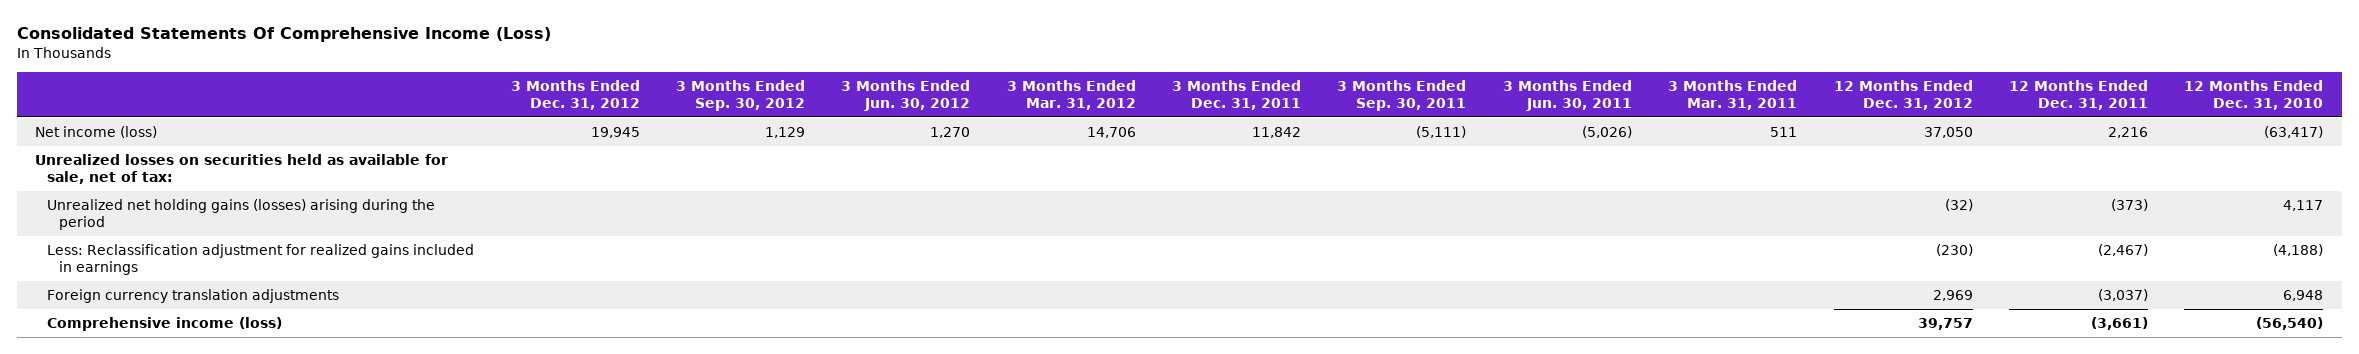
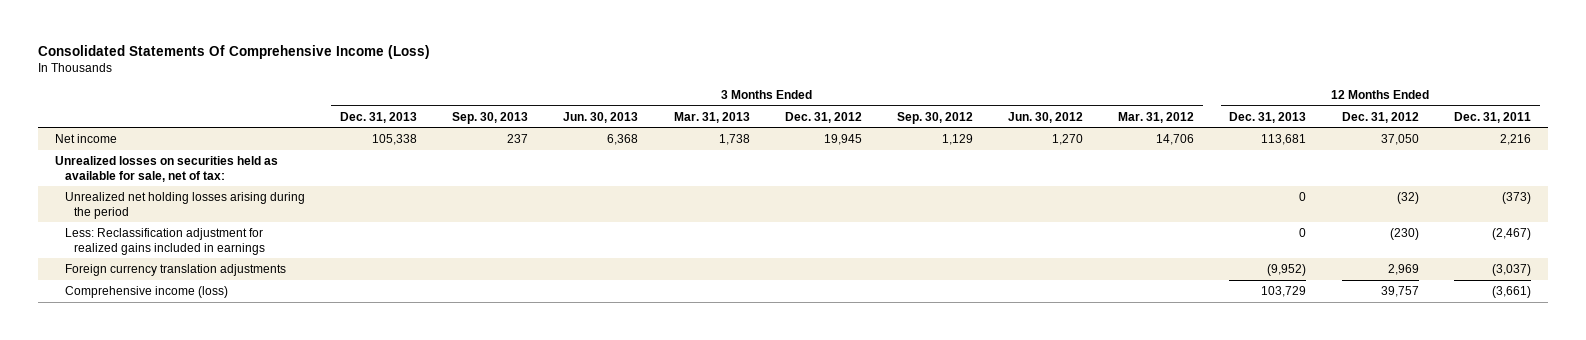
- | 3 Months Ended Dec. 31, 2012 | 3 Months Ended Sep. 30, 2012 | 3 Months Ended Jun. 30, 2012 | 3 Months Ended Mar. 31, 2012 | 3 Months Ended Dec. 31, 2011 | 3 Months Ended Sep. 30, 2011 | 3 Months Ended Jun. 30, 2011 | 3 Months Ended Mar. 31, 2011 | 12 Months Ended Dec. 31, 2012 | 12 Months Ended Dec. 31, 2011 | 12 Months Ended Dec. 31, 2010
+ | 3 Months Ended Dec. 31, 2013 | 3 Months Ended Sep. 30, 2013 | 3 Months Ended Jun. 30, 2013 | 3 Months Ended Mar. 31, 2013 | 3 Months Ended Dec. 31, 2012 | 3 Months Ended Sep. 30, 2012 | 3 Months Ended Jun. 30, 2012 | 3 Months Ended Mar. 31, 2012 | 12 Months Ended Dec. 31, 2013 | 12 Months Ended Dec. 31, 2012 | 12 Months Ended Dec. 31, 2011
- Net income (loss) | 19,945 | 1,129 | 1,270 | 14,706 | 11,842 | (5,111) | (5,026) | 511 | 37,050 | 2,216 | (63,417)
+ Net income | 105,338 | 237 | 6,368 | 1,738 | 19,945 | 1,129 | 1,270 | 14,706 | 113,681 | 37,050 | 2,216
- Unrealized net holding gains (losses) arising during the period | | | | | | | | | (32) | (373) | 4,117
+ Unrealized net holding losses arising during the period | | | | | | | | | 0 | (32) | (373)

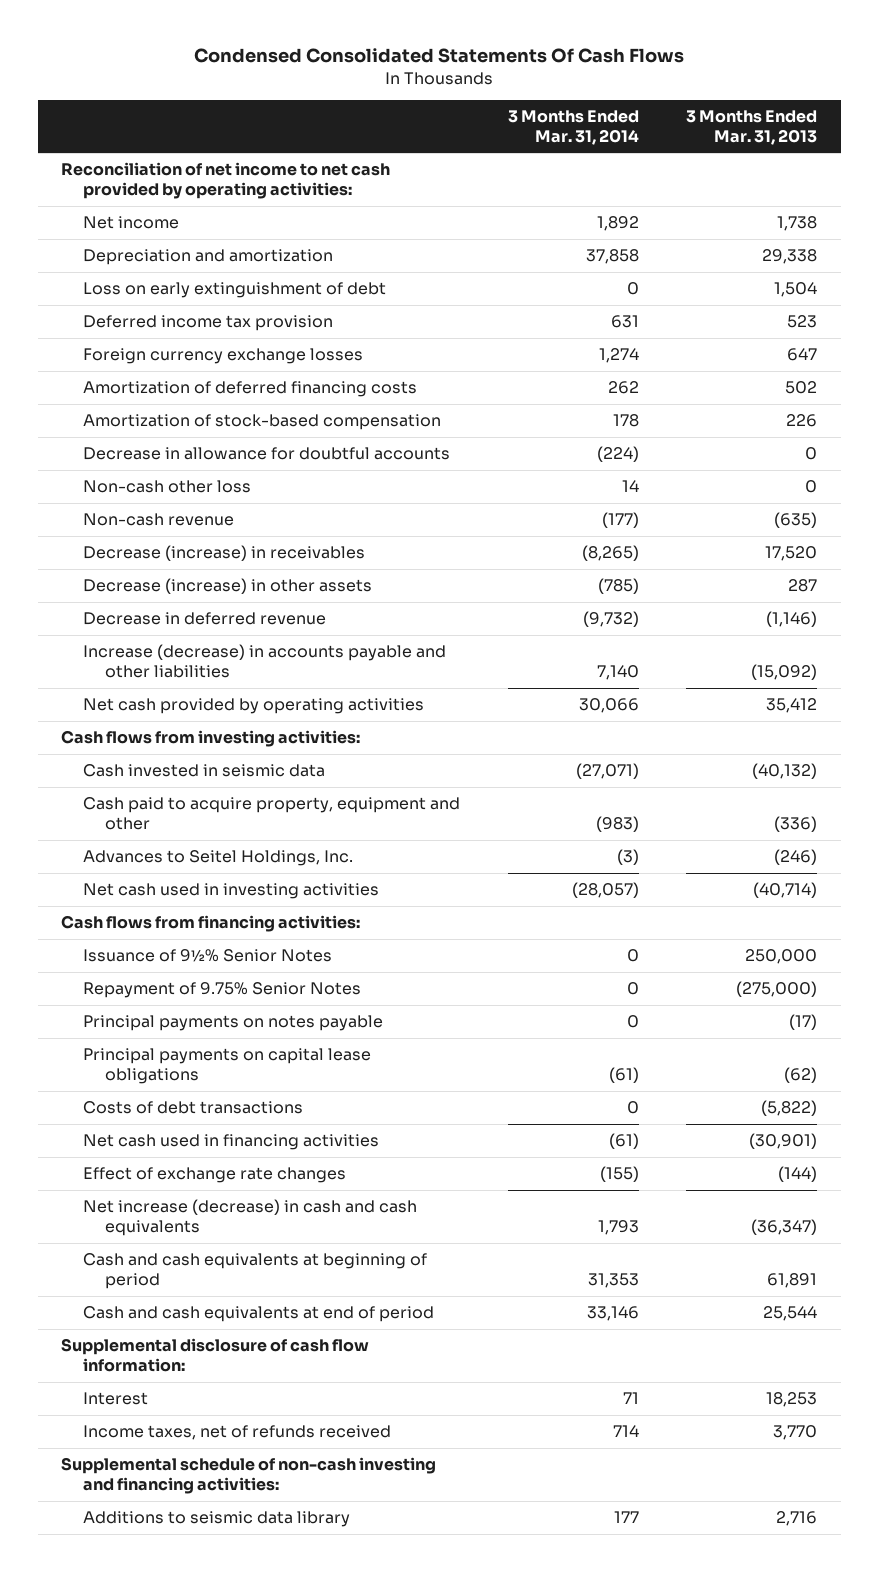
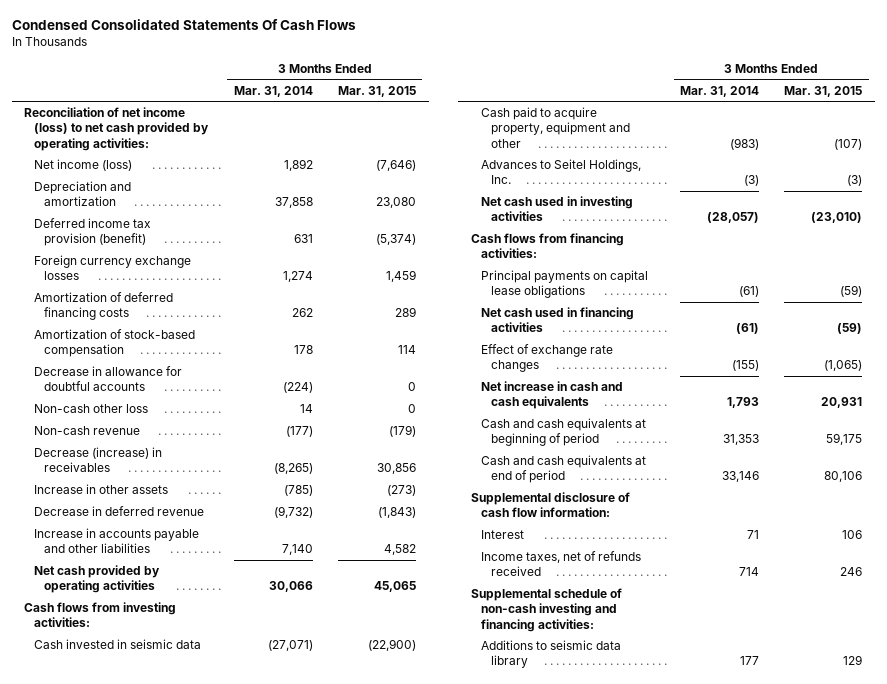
- | 3 Months Ended Mar. 31, 2014 | 3 Months Ended Mar. 31, 2013
+ | 3 Months Ended Mar. 31, 2014 | 3 Months Ended Mar. 31, 2015
- Reconciliation of net income to net cash provided by operating activities:
- Net income | 1,892 | 1,738
+ Reconciliation of net income (loss) to net cash provided by operating activities:
+ Net income (loss) | 1,892 | (7,646)
- Loss on early extinguishment of debt | 0 | 1,504
- Deferred income tax provision | 631 | 523
+ Deferred income tax provision (benefit) | 631 | (5,374)
- Decrease (increase) in other assets | (785) | 287
+ Increase in other assets | (785) | (273)
- Increase (decrease) in accounts payable and other liabilities | 7,140 | (15,092)
+ Increase in accounts payable and other liabilities | 7,140 | 4,582
- Issuance of 9½% Senior Notes | 0 | 250,000
- Repayment of 9.75% Senior Notes | 0 | (275,000)
- Principal payments on notes payable | 0 | (17)
- Costs of debt transactions | 0 | (5,822)
- Net increase (decrease) in cash and cash equivalents | 1,793 | (36,347)
+ Net increase in cash and cash equivalents | 1,793 | 20,931

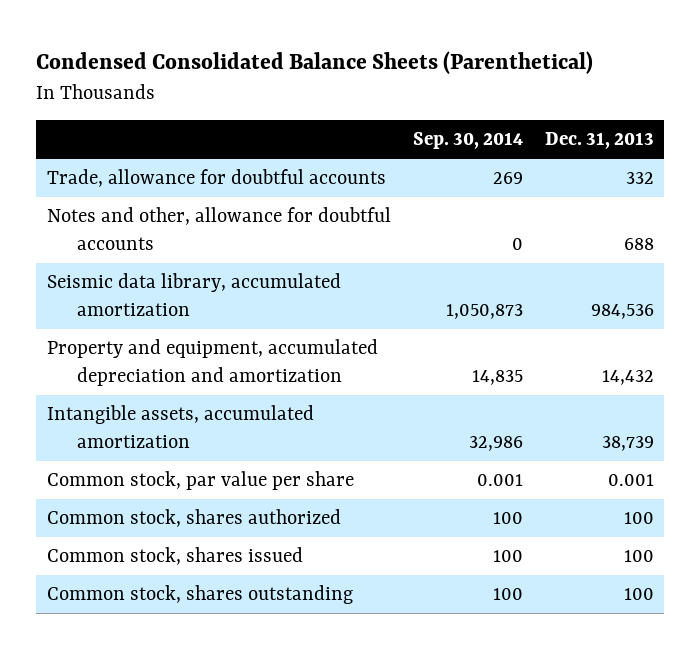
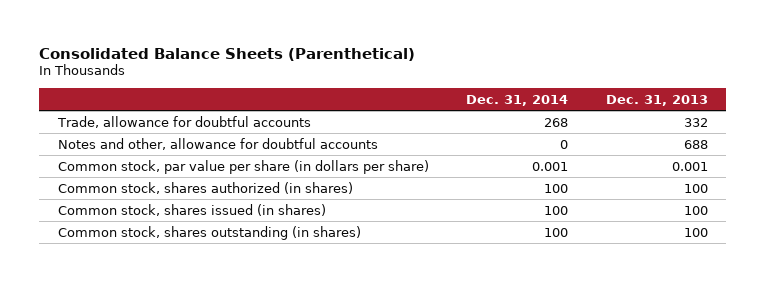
- Condensed Consolidated Balance Sheets (Parenthetical)
+ Consolidated Balance Sheets (Parenthetical)
- | Sep. 30, 2014 | Dec. 31, 2013
+ | Dec. 31, 2014 | Dec. 31, 2013
- Seismic data library, accumulated amortization | 1,050,873 | 984,536
- Property and equipment, accumulated depreciation and amortization | 14,835 | 14,432
- Intangible assets, accumulated amortization | 32,986 | 38,739
- Common stock, par value per share | 0.001 | 0.001
- Common stock, shares authorized | 100 | 100
- Common stock, shares issued | 100 | 100
- Common stock, shares outstanding | 100 | 100
+ Common stock, par value per share (in dollars per share) | 0.001 | 0.001
+ Common stock, shares authorized (in shares) | 100 | 100
+ Common stock, shares issued (in shares) | 100 | 100
+ Common stock, shares outstanding (in shares) | 100 | 100

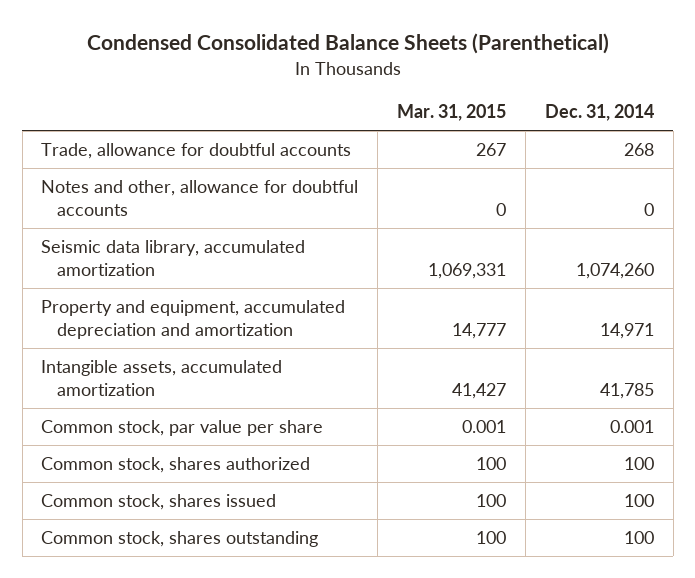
- Consolidated Balance Sheets (Parenthetical)
+ Condensed Consolidated Balance Sheets (Parenthetical)
- | Dec. 31, 2014 | Dec. 31, 2013
+ | Mar. 31, 2015 | Dec. 31, 2014
- Common stock, par value per share (in dollars per share) | 0.001 | 0.001
- Common stock, shares authorized (in shares) | 100 | 100
- Common stock, shares issued (in shares) | 100 | 100
- Common stock, shares outstanding (in shares) | 100 | 100
+ Seismic data library, accumulated amortization | 1,069,331 | 1,074,260
+ Property and equipment, accumulated depreciation and amortization | 14,777 | 14,971
+ Intangible assets, accumulated amortization | 41,427 | 41,785
+ Common stock, par value per share | 0.001 | 0.001
+ Common stock, shares authorized | 100 | 100
+ Common stock, shares issued | 100 | 100
+ Common stock, shares outstanding | 100 | 100

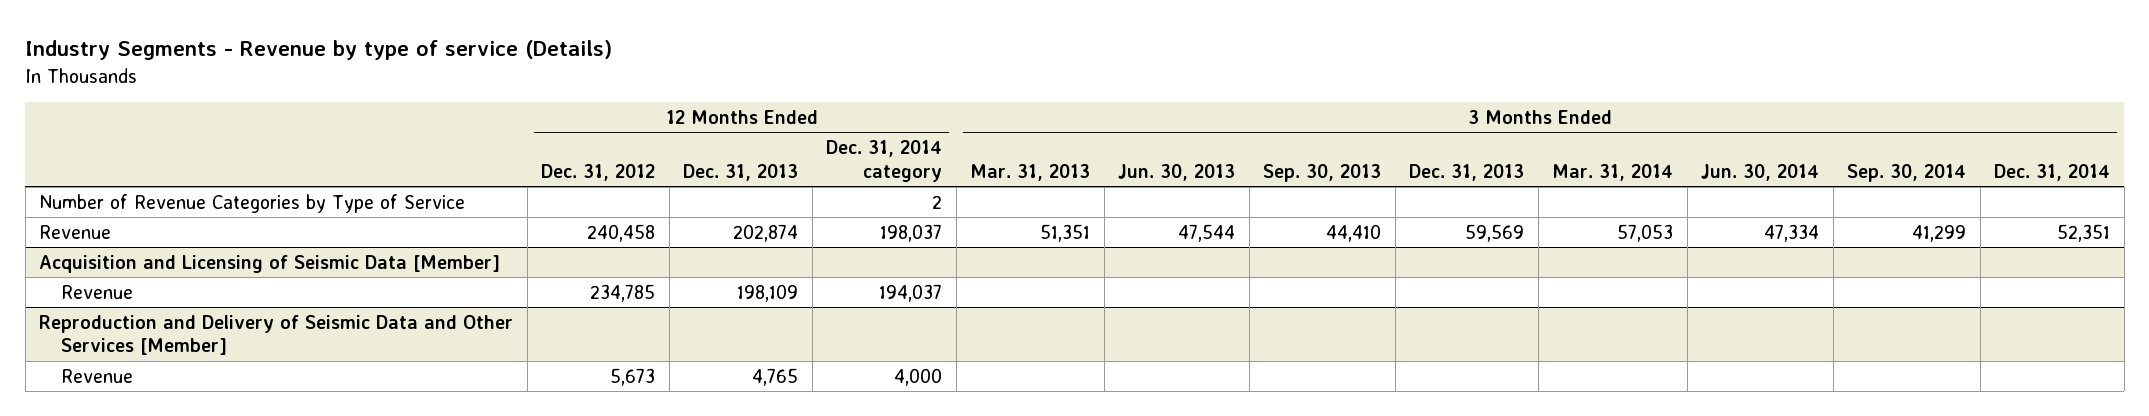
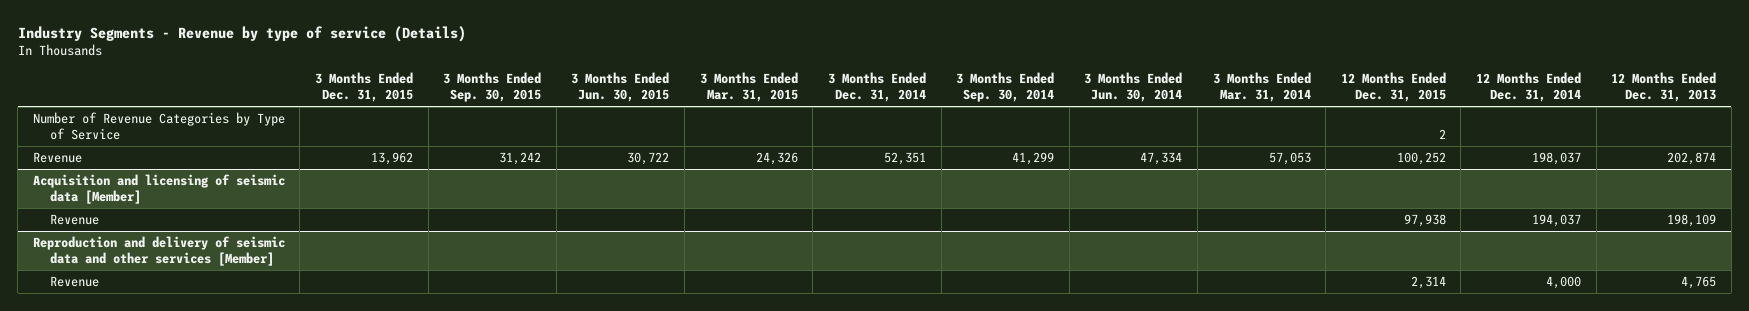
- | 12 Months Ended Dec. 31, 2012 | 12 Months Ended Dec. 31, 2013 | 12 Months Ended Dec. 31, 2014 category | 3 Months Ended Mar. 31, 2013 | 3 Months Ended Jun. 30, 2013 | 3 Months Ended Sep. 30, 2013 | 3 Months Ended Dec. 31, 2013 | 3 Months Ended Mar. 31, 2014 | 3 Months Ended Jun. 30, 2014 | 3 Months Ended Sep. 30, 2014 | 3 Months Ended Dec. 31, 2014
+ | 3 Months Ended Dec. 31, 2015 | 3 Months Ended Sep. 30, 2015 | 3 Months Ended Jun. 30, 2015 | 3 Months Ended Mar. 31, 2015 | 3 Months Ended Dec. 31, 2014 | 3 Months Ended Sep. 30, 2014 | 3 Months Ended Jun. 30, 2014 | 3 Months Ended Mar. 31, 2014 | 12 Months Ended Dec. 31, 2015 | 12 Months Ended Dec. 31, 2014 | 12 Months Ended Dec. 31, 2013
- Acquisition and Licensing of Seismic Data [Member]
+ Acquisition and licensing of seismic data [Member]
- Reproduction and Delivery of Seismic Data and Other Services [Member]
+ Reproduction and delivery of seismic data and other services [Member]

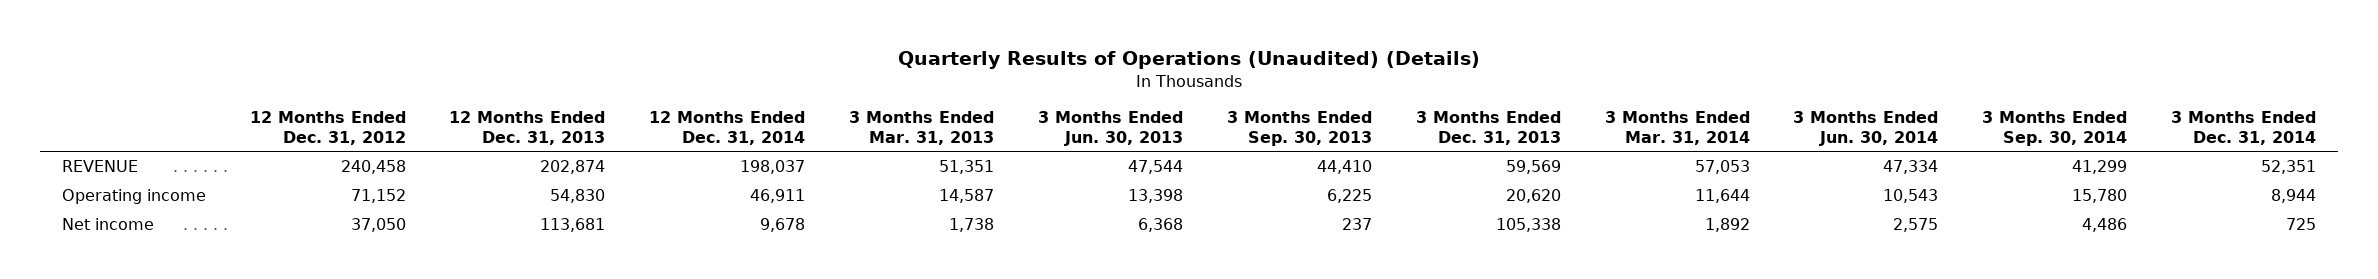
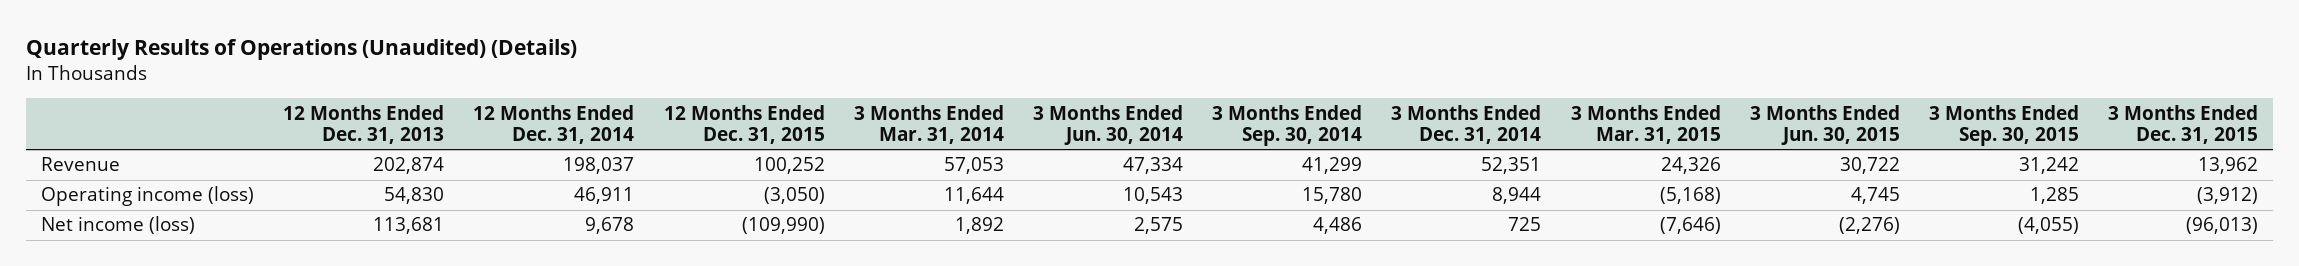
- | 12 Months Ended Dec. 31, 2012 | 12 Months Ended Dec. 31, 2013 | 12 Months Ended Dec. 31, 2014 | 3 Months Ended Mar. 31, 2013 | 3 Months Ended Jun. 30, 2013 | 3 Months Ended Sep. 30, 2013 | 3 Months Ended Dec. 31, 2013 | 3 Months Ended Mar. 31, 2014 | 3 Months Ended Jun. 30, 2014 | 3 Months Ended Sep. 30, 2014 | 3 Months Ended Dec. 31, 2014
+ | 12 Months Ended Dec. 31, 2013 | 12 Months Ended Dec. 31, 2014 | 12 Months Ended Dec. 31, 2015 | 3 Months Ended Mar. 31, 2014 | 3 Months Ended Jun. 30, 2014 | 3 Months Ended Sep. 30, 2014 | 3 Months Ended Dec. 31, 2014 | 3 Months Ended Mar. 31, 2015 | 3 Months Ended Jun. 30, 2015 | 3 Months Ended Sep. 30, 2015 | 3 Months Ended Dec. 31, 2015
- REVENUE | 240,458 | 202,874 | 198,037 | 51,351 | 47,544 | 44,410 | 59,569 | 57,053 | 47,334 | 41,299 | 52,351
- Operating income | 71,152 | 54,830 | 46,911 | 14,587 | 13,398 | 6,225 | 20,620 | 11,644 | 10,543 | 15,780 | 8,944
- Net income | 37,050 | 113,681 | 9,678 | 1,738 | 6,368 | 237 | 105,338 | 1,892 | 2,575 | 4,486 | 725
+ Revenue | 202,874 | 198,037 | 100,252 | 57,053 | 47,334 | 41,299 | 52,351 | 24,326 | 30,722 | 31,242 | 13,962
+ Operating income (loss) | 54,830 | 46,911 | (3,050) | 11,644 | 10,543 | 15,780 | 8,944 | (5,168) | 4,745 | 1,285 | (3,912)
+ Net income (loss) | 113,681 | 9,678 | (109,990) | 1,892 | 2,575 | 4,486 | 725 | (7,646) | (2,276) | (4,055) | (96,013)

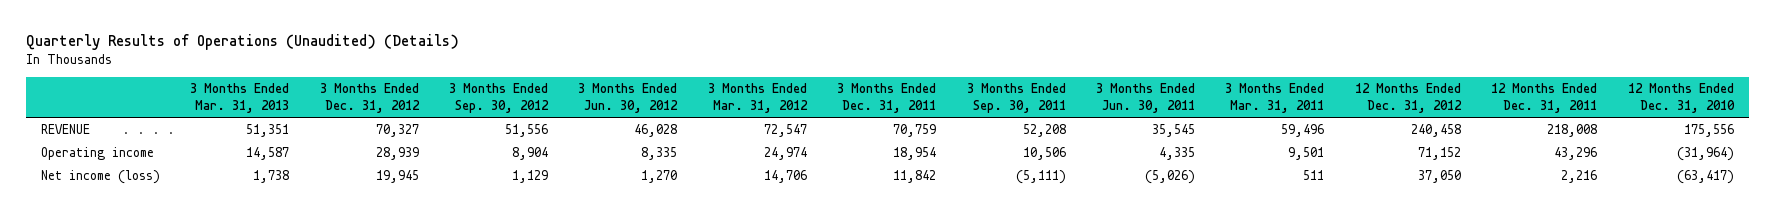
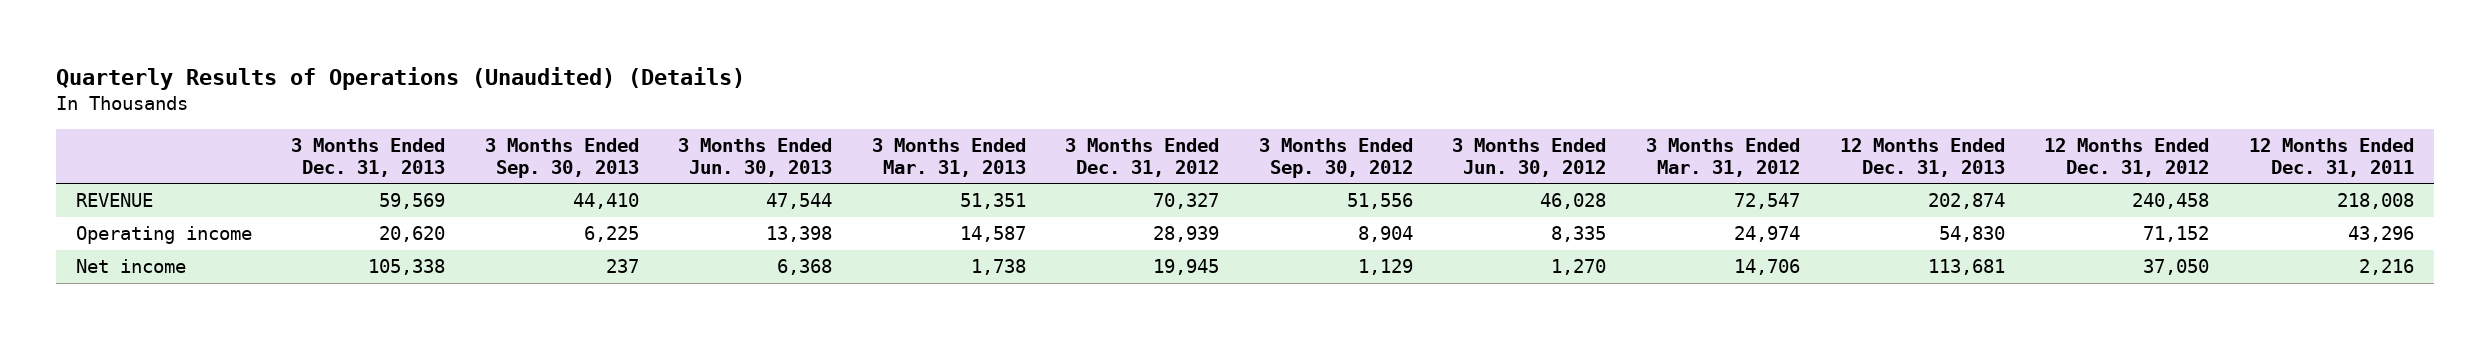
- | 3 Months Ended Mar. 31, 2013 | 3 Months Ended Dec. 31, 2012 | 3 Months Ended Sep. 30, 2012 | 3 Months Ended Jun. 30, 2012 | 3 Months Ended Mar. 31, 2012 | 3 Months Ended Dec. 31, 2011 | 3 Months Ended Sep. 30, 2011 | 3 Months Ended Jun. 30, 2011 | 3 Months Ended Mar. 31, 2011 | 12 Months Ended Dec. 31, 2012 | 12 Months Ended Dec. 31, 2011 | 12 Months Ended Dec. 31, 2010
+ | 3 Months Ended Dec. 31, 2013 | 3 Months Ended Sep. 30, 2013 | 3 Months Ended Jun. 30, 2013 | 3 Months Ended Mar. 31, 2013 | 3 Months Ended Dec. 31, 2012 | 3 Months Ended Sep. 30, 2012 | 3 Months Ended Jun. 30, 2012 | 3 Months Ended Mar. 31, 2012 | 12 Months Ended Dec. 31, 2013 | 12 Months Ended Dec. 31, 2012 | 12 Months Ended Dec. 31, 2011
- Net income (loss) | 1,738 | 19,945 | 1,129 | 1,270 | 14,706 | 11,842 | (5,111) | (5,026) | 511 | 37,050 | 2,216 | (63,417)
+ Net income | 105,338 | 237 | 6,368 | 1,738 | 19,945 | 1,129 | 1,270 | 14,706 | 113,681 | 37,050 | 2,216

